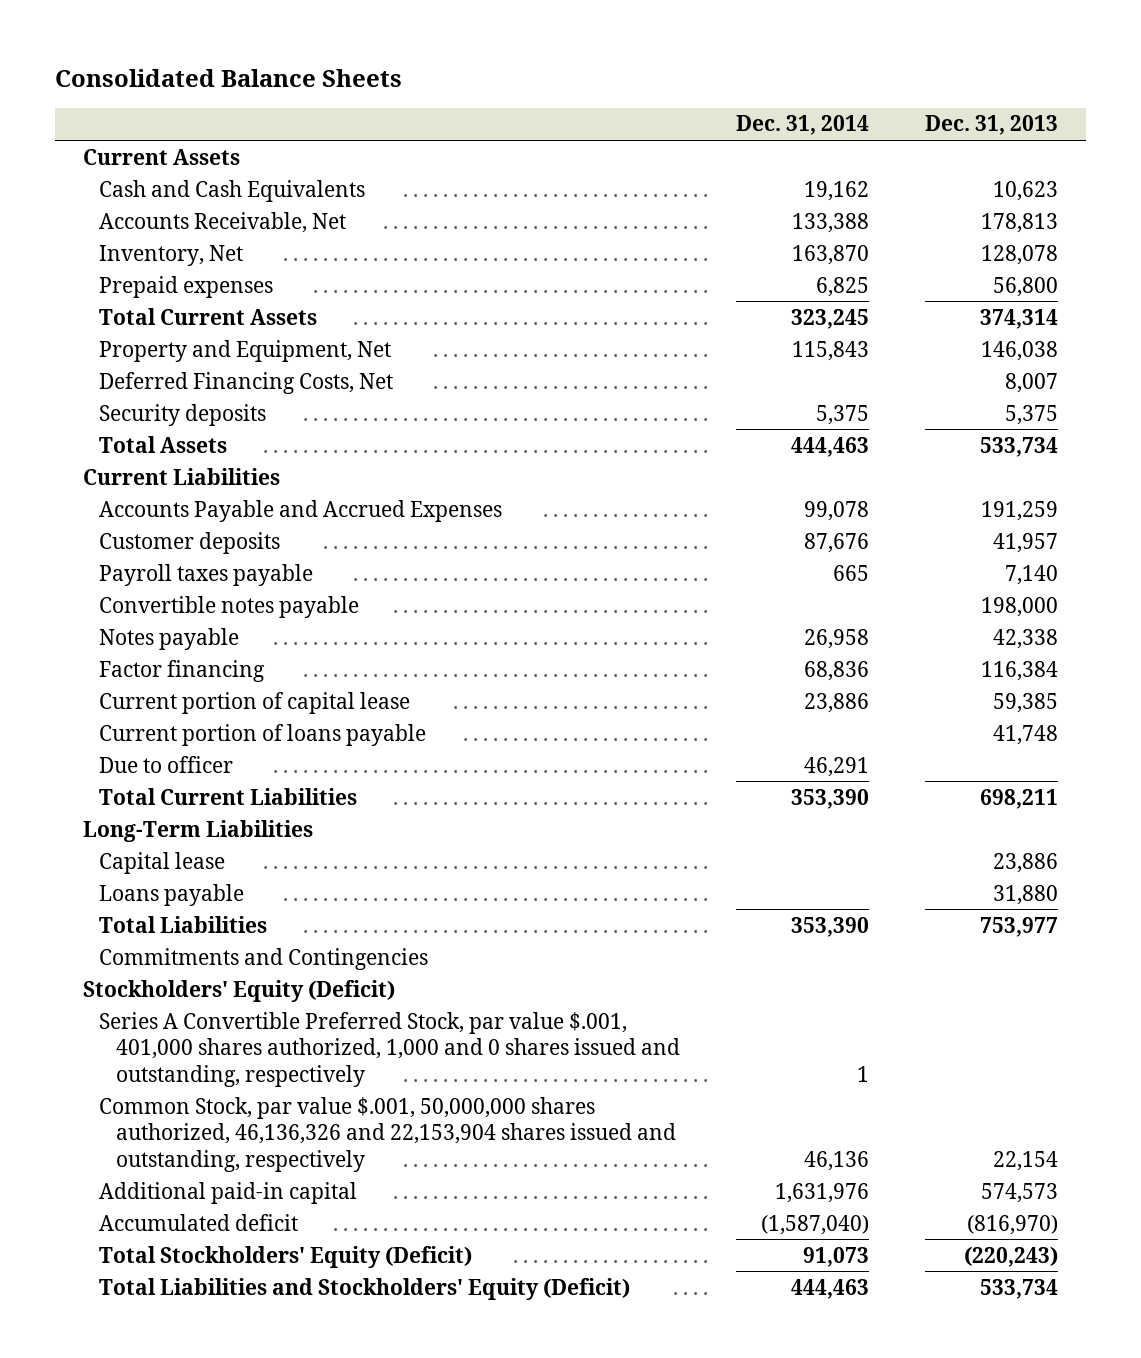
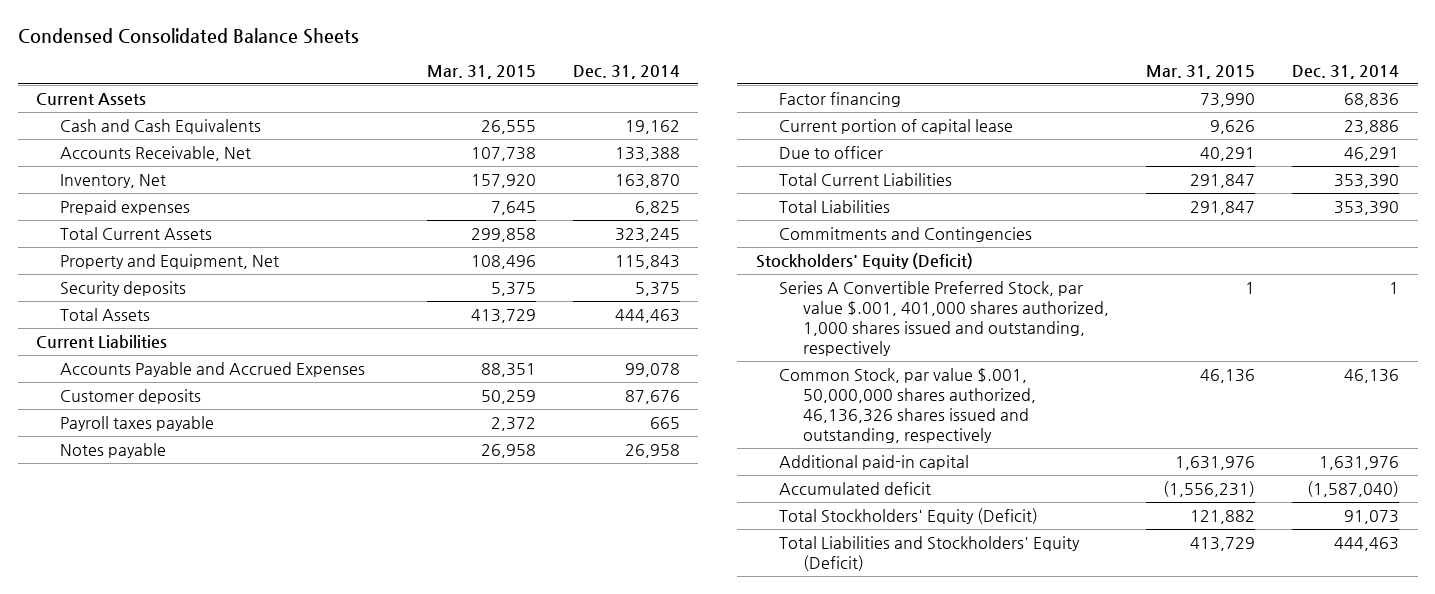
- Consolidated Balance Sheets
+ Condensed Consolidated Balance Sheets
- | Dec. 31, 2014 | Dec. 31, 2013
+ | Mar. 31, 2015 | Dec. 31, 2014
- Deferred Financing Costs, Net | | 8,007
- Convertible notes payable | | 198,000
- Current portion of loans payable | | 41,748
- Long-Term Liabilities
- Capital lease | | 23,886
- Loans payable | | 31,880
- Series A Convertible Preferred Stock, par value $.001, 401,000 shares authorized, 1,000 and 0 shares issued and outstanding, respectively | 1 |
- Common Stock, par value $.001, 50,000,000 shares authorized, 46,136,326 and 22,153,904 shares issued and outstanding, respectively | 46,136 | 22,154
+ Series A Convertible Preferred Stock, par value $.001, 401,000 shares authorized, 1,000 shares issued and outstanding, respectively | 1 | 1
+ Common Stock, par value $.001, 50,000,000 shares authorized, 46,136,326 shares issued and outstanding, respectively | 46,136 | 46,136

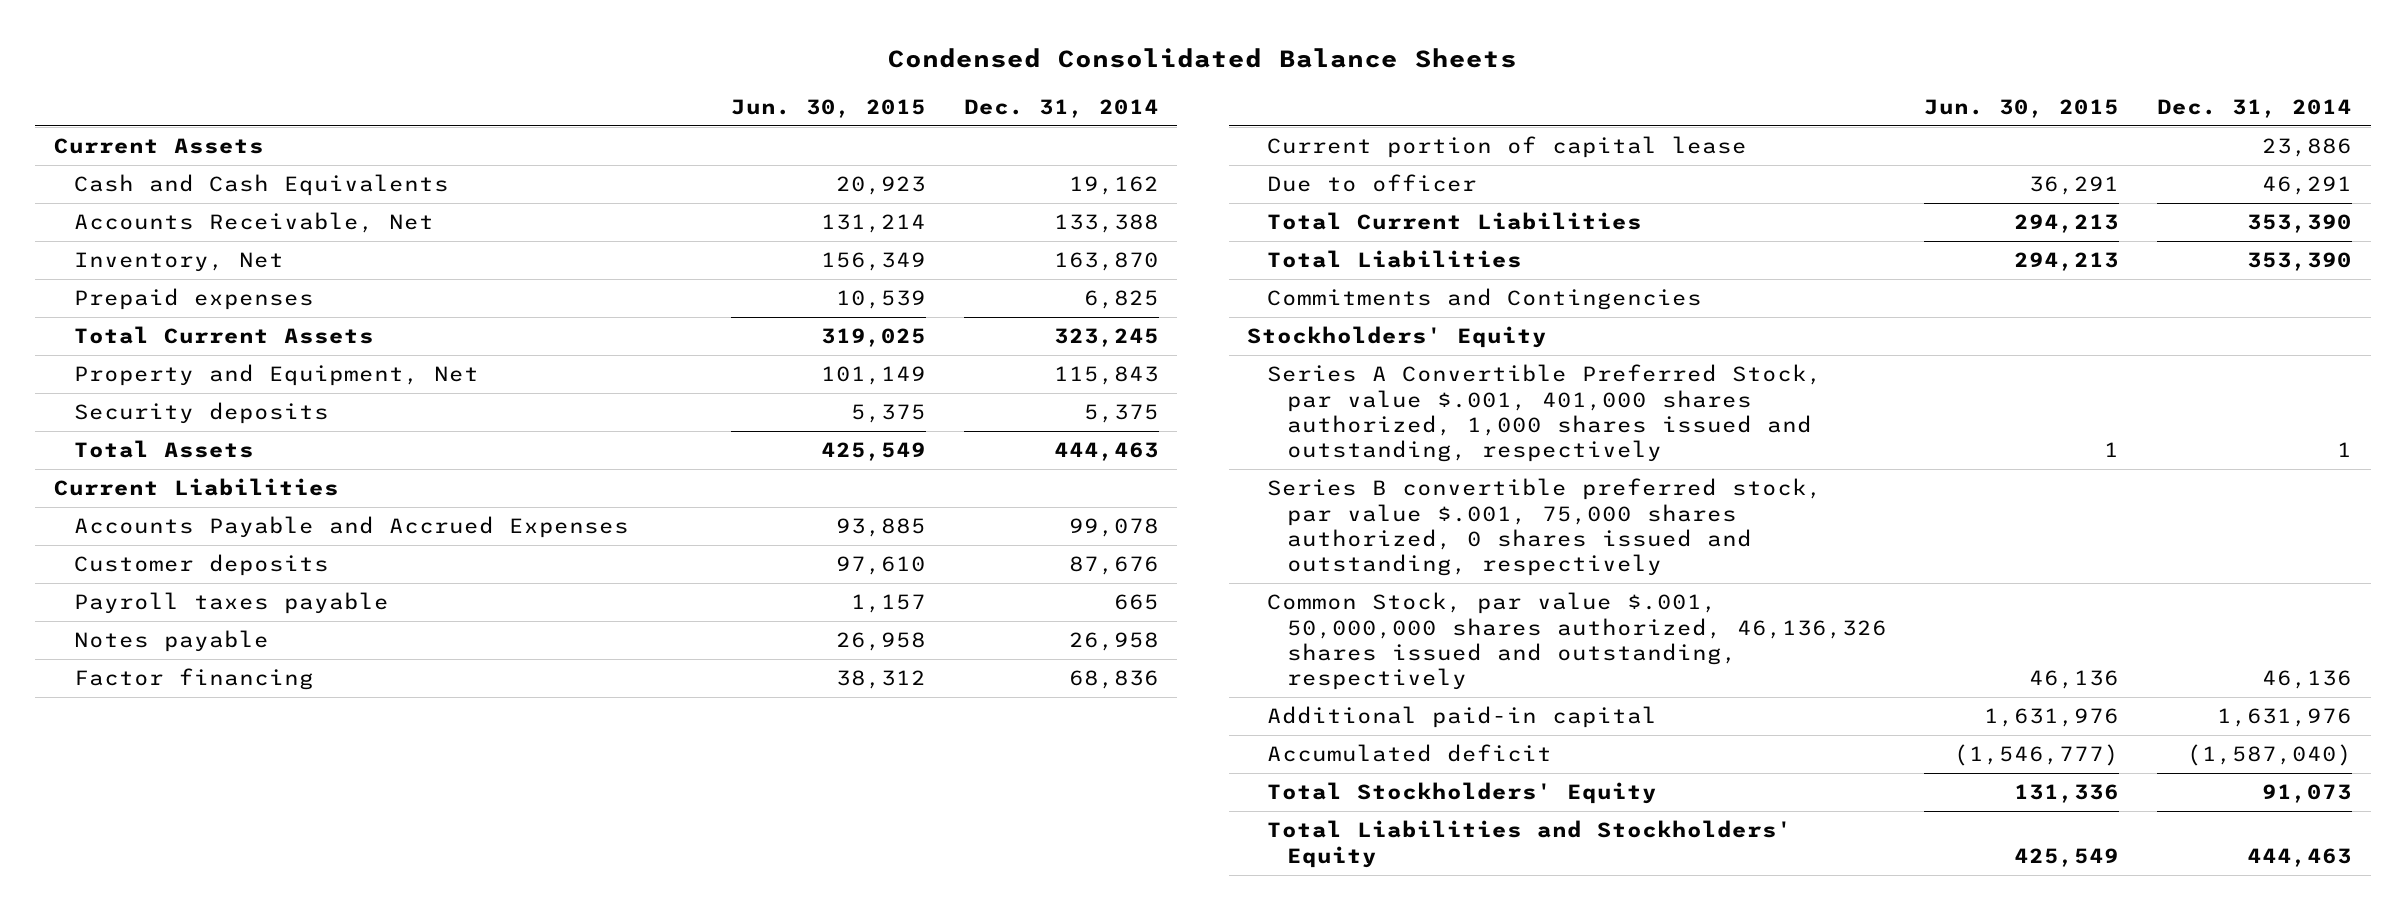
- | Mar. 31, 2015 | Dec. 31, 2014
+ | Jun. 30, 2015 | Dec. 31, 2014
- Stockholders' Equity (Deficit)
+ Stockholders' Equity
+ Series B convertible preferred stock, par value $.001, 75,000 shares authorized, 0 shares issued and outstanding, respectively
- Total Stockholders' Equity (Deficit) | 121,882 | 91,073
- Total Liabilities and Stockholders' Equity (Deficit) | 413,729 | 444,463
+ Total Stockholders' Equity | 131,336 | 91,073
+ Total Liabilities and Stockholders' Equity | 425,549 | 444,463

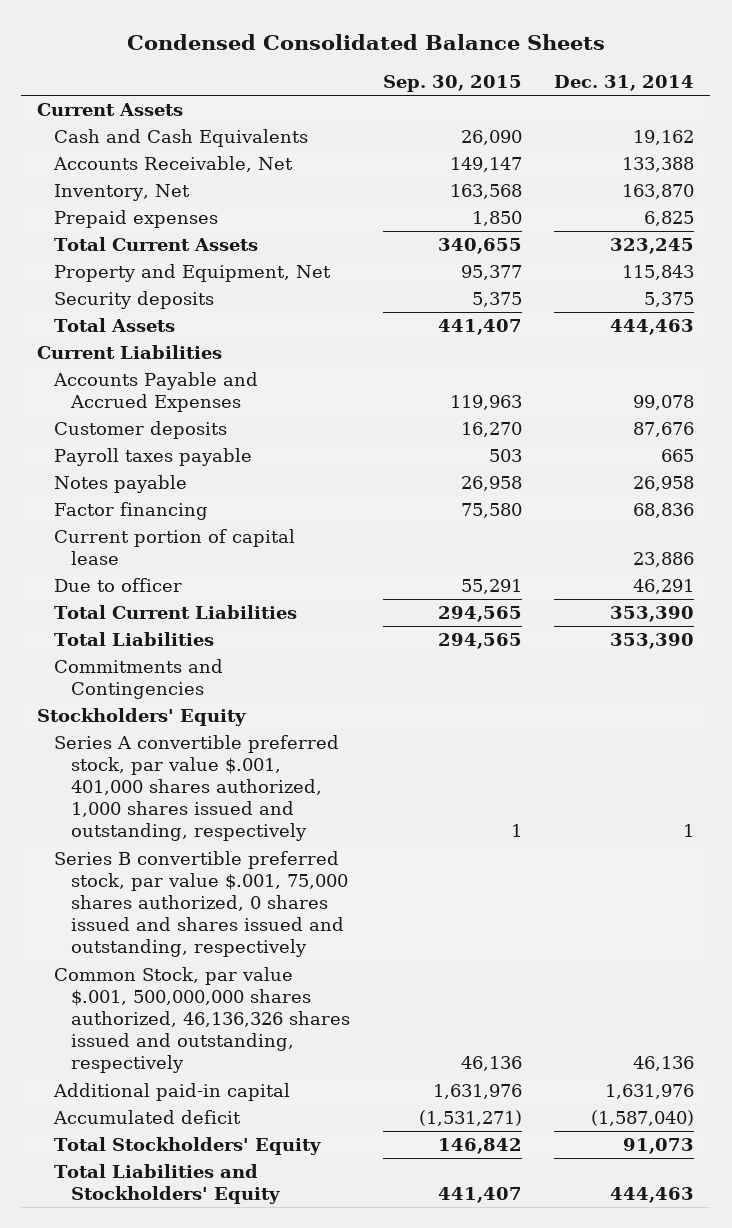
- | Jun. 30, 2015 | Dec. 31, 2014
+ | Sep. 30, 2015 | Dec. 31, 2014
- Series A Convertible Preferred Stock, par value $.001, 401,000 shares authorized, 1,000 shares issued and outstanding, respectively | 1 | 1
- Series B convertible preferred stock, par value $.001, 75,000 shares authorized, 0 shares issued and outstanding, respectively
- Common Stock, par value $.001, 50,000,000 shares authorized, 46,136,326 shares issued and outstanding, respectively | 46,136 | 46,136
+ Series A convertible preferred stock, par value $.001, 401,000 shares authorized, 1,000 shares issued and outstanding, respectively | 1 | 1
+ Series B convertible preferred stock, par value $.001, 75,000 shares authorized, 0 shares issued and shares issued and outstanding, respectively
+ Common Stock, par value $.001, 500,000,000 shares authorized, 46,136,326 shares issued and outstanding, respectively | 46,136 | 46,136

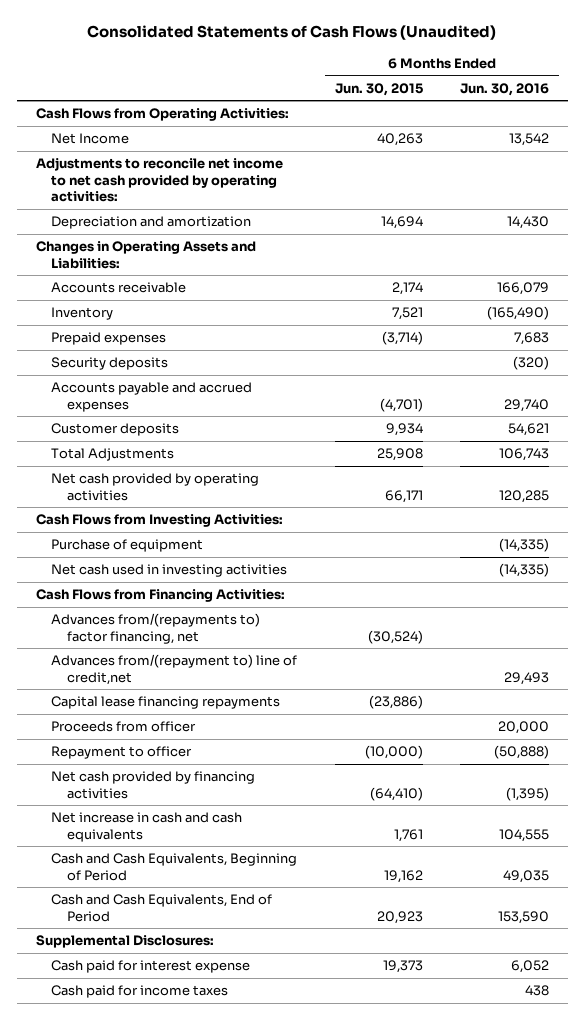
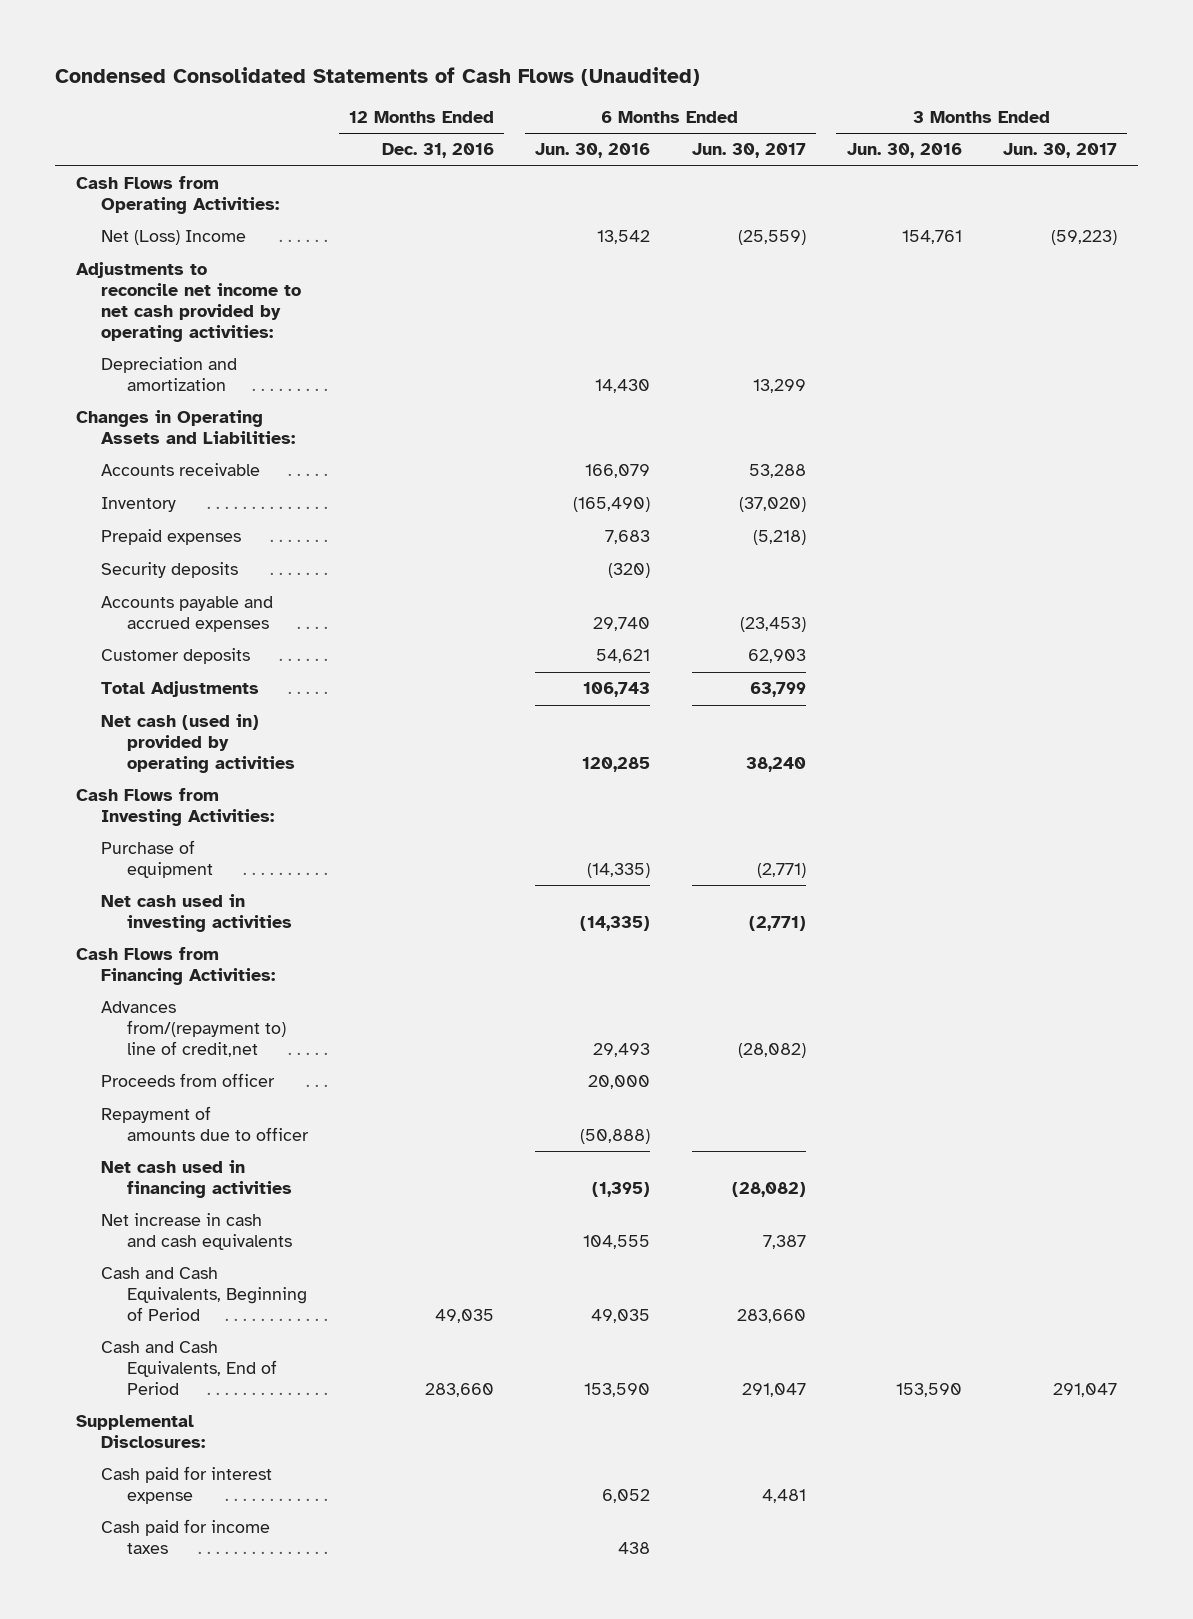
- Consolidated Statements of Cash Flows (Unaudited)
+ Condensed Consolidated Statements of Cash Flows (Unaudited)
- | 6 Months Ended Jun. 30, 2015 | 6 Months Ended Jun. 30, 2016
+ | 12 Months Ended Dec. 31, 2016 | 6 Months Ended Jun. 30, 2016 | 6 Months Ended Jun. 30, 2017 | 3 Months Ended Jun. 30, 2016 | 3 Months Ended Jun. 30, 2017
- Net Income | 40,263 | 13,542
+ Net (Loss) Income | | 13,542 | (25,559) | 154,761 | (59,223)
- Net cash provided by operating activities | 66,171 | 120,285
+ Net cash (used in) provided by operating activities | | 120,285 | 38,240 | |
- Advances from/(repayments to) factor financing, net | (30,524) |
- Capital lease financing repayments | (23,886) |
- Repayment to officer | (10,000) | (50,888)
- Net cash provided by financing activities | (64,410) | (1,395)
+ Repayment of amounts due to officer | | (50,888) | | |
+ Net cash used in financing activities | | (1,395) | (28,082) | |

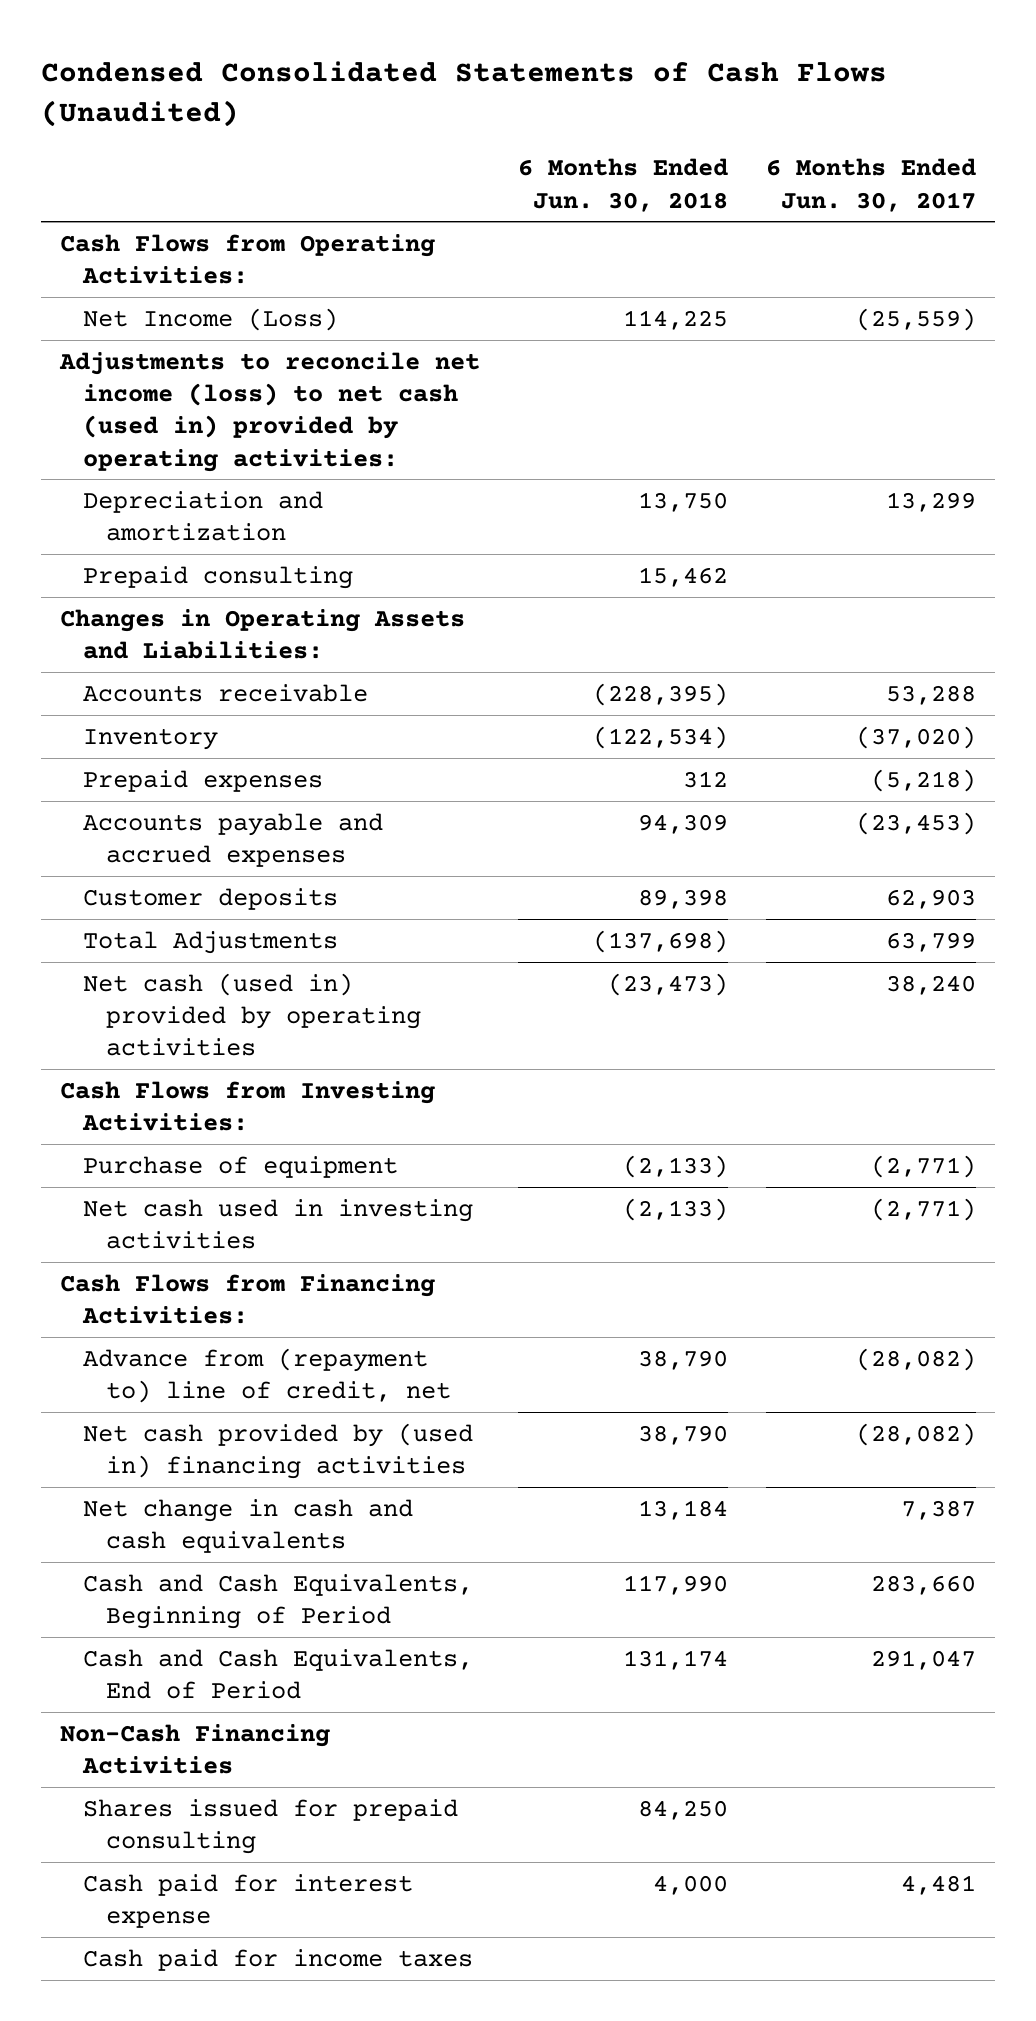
- | 12 Months Ended Dec. 31, 2016 | 6 Months Ended Jun. 30, 2016 | 6 Months Ended Jun. 30, 2017 | 3 Months Ended Jun. 30, 2016 | 3 Months Ended Jun. 30, 2017
+ | 6 Months Ended Jun. 30, 2018 | 6 Months Ended Jun. 30, 2017
- Net (Loss) Income | | 13,542 | (25,559) | 154,761 | (59,223)
- Adjustments to reconcile net income to net cash provided by operating activities:
+ Net Income (Loss) | 114,225 | (25,559)
+ Adjustments to reconcile net income (loss) to net cash (used in) provided by operating activities:
+ Prepaid consulting | 15,462 |
- Security deposits | | (320) | | |
- Advances from/(repayment to) line of credit,net | | 29,493 | (28,082) | |
- Proceeds from officer | | 20,000 | | |
- Repayment of amounts due to officer | | (50,888) | | |
- Net cash used in financing activities | | (1,395) | (28,082) | |
- Net increase in cash and cash equivalents | | 104,555 | 7,387 | |
+ Advance from (repayment to) line of credit, net | 38,790 | (28,082)
+ Net cash provided by (used in) financing activities | 38,790 | (28,082)
+ Net change in cash and cash equivalents | 13,184 | 7,387
- Supplemental Disclosures:
+ Non-Cash Financing Activities
+ Shares issued for prepaid consulting | 84,250 |

